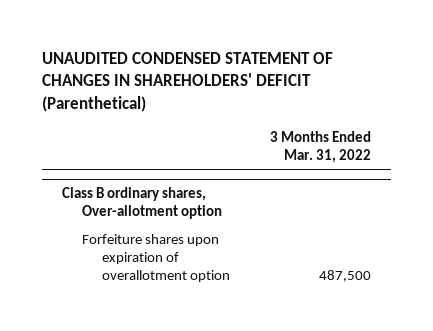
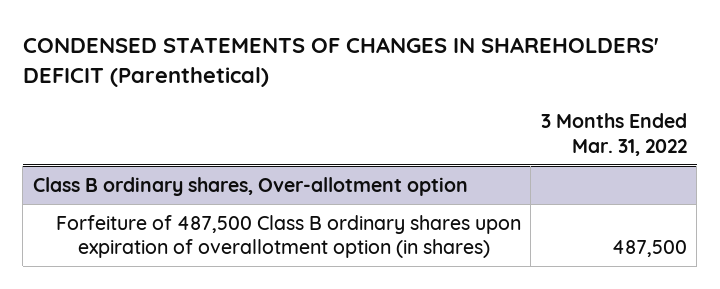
- UNAUDITED CONDENSED STATEMENT OF CHANGES IN SHAREHOLDERS' DEFICIT (Parenthetical)
+ CONDENSED STATEMENTS OF CHANGES IN SHAREHOLDERS' DEFICIT (Parenthetical)
@ Class B ordinary shares, Over-allotment option
- Forfeiture shares upon expiration of overallotment option | 487,500
+ Forfeiture of 487,500 Class B ordinary shares upon expiration of overallotment option (in shares) | 487,500

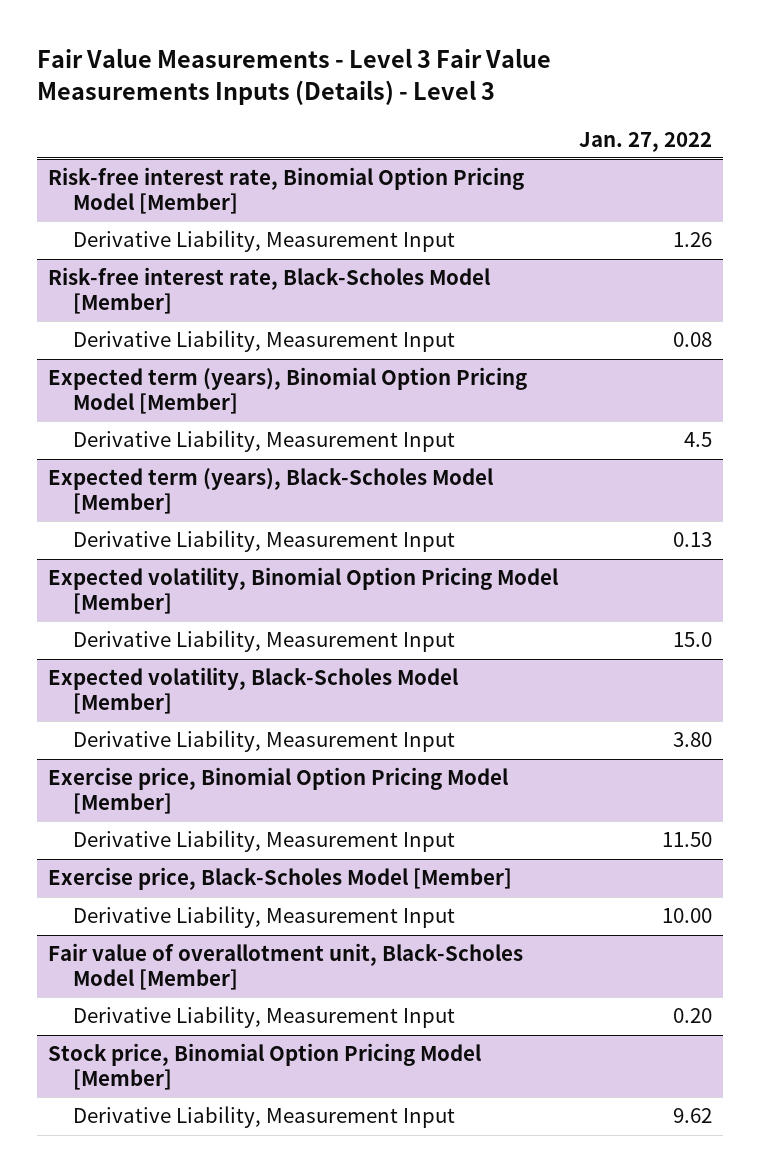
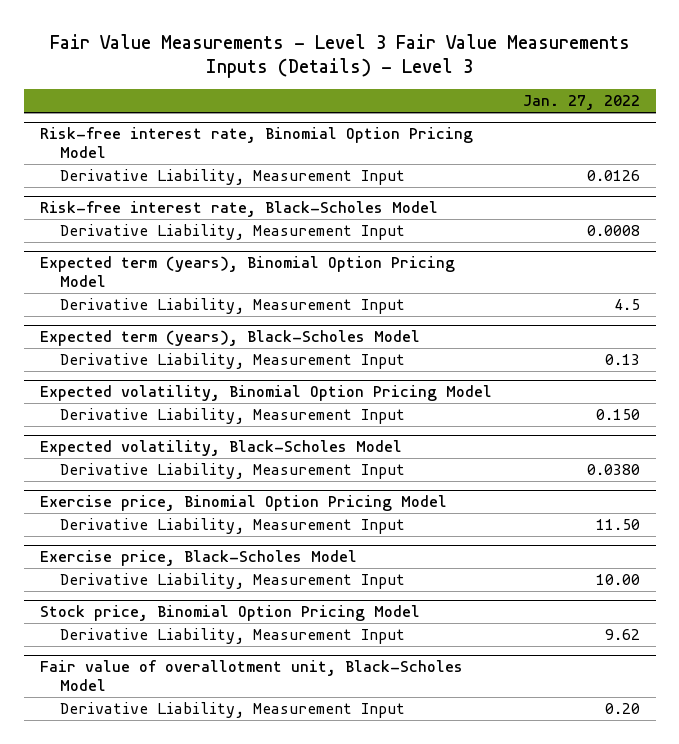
- Risk-free interest rate, Binomial Option Pricing Model [Member]
- Derivative Liability, Measurement Input | 1.26
- Risk-free interest rate, Black-Scholes Model [Member]
- Derivative Liability, Measurement Input | 0.08
- Expected term (years), Binomial Option Pricing Model [Member]
+ Risk-free interest rate, Binomial Option Pricing Model
+ Derivative Liability, Measurement Input | 0.0126
+ Risk-free interest rate, Black-Scholes Model
+ Derivative Liability, Measurement Input | 0.0008
+ Expected term (years), Binomial Option Pricing Model
- Expected term (years), Black-Scholes Model [Member]
+ Expected term (years), Black-Scholes Model
- Expected volatility, Binomial Option Pricing Model [Member]
- Derivative Liability, Measurement Input | 15.0
- Expected volatility, Black-Scholes Model [Member]
- Derivative Liability, Measurement Input | 3.80
- Exercise price, Binomial Option Pricing Model [Member]
+ Expected volatility, Binomial Option Pricing Model
+ Derivative Liability, Measurement Input | 0.150
+ Expected volatility, Black-Scholes Model
+ Derivative Liability, Measurement Input | 0.0380
+ Exercise price, Binomial Option Pricing Model
- Exercise price, Black-Scholes Model [Member]
+ Exercise price, Black-Scholes Model
- Fair value of overallotment unit, Black-Scholes Model [Member]
- Derivative Liability, Measurement Input | 0.20
- Stock price, Binomial Option Pricing Model [Member]
+ Stock price, Binomial Option Pricing Model
+ Fair value of overallotment unit, Black-Scholes Model
+ Derivative Liability, Measurement Input | 0.20

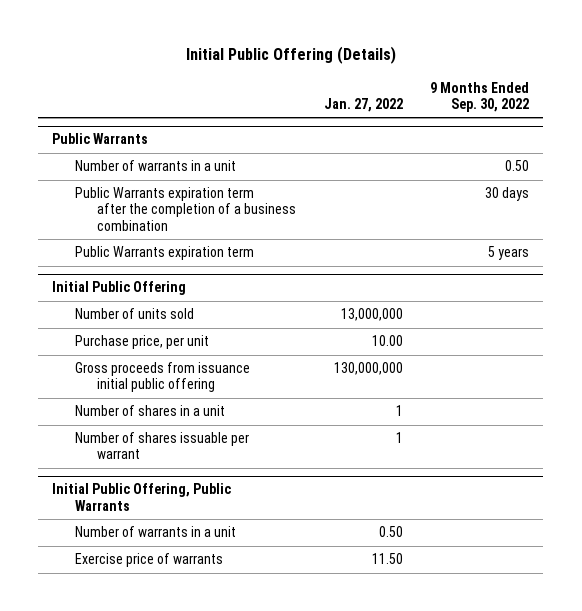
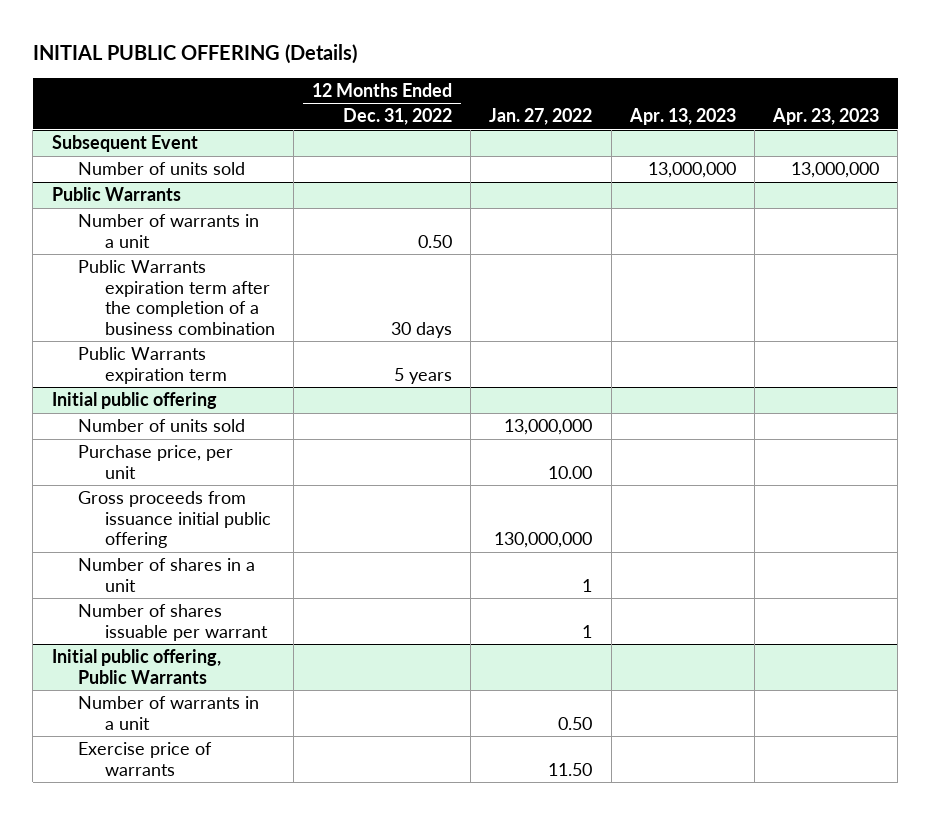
- Initial Public Offering (Details)
+ INITIAL PUBLIC OFFERING (Details)
- | Jan. 27, 2022 | 9 Months Ended Sep. 30, 2022
+ | 12 Months Ended Dec. 31, 2022 | Jan. 27, 2022 | Apr. 13, 2023 | Apr. 23, 2023
+ Subsequent Event
+ Number of units sold | | | 13,000,000 | 13,000,000
- Initial Public Offering
+ Initial public offering
- Initial Public Offering, Public Warrants
+ Initial public offering, Public Warrants

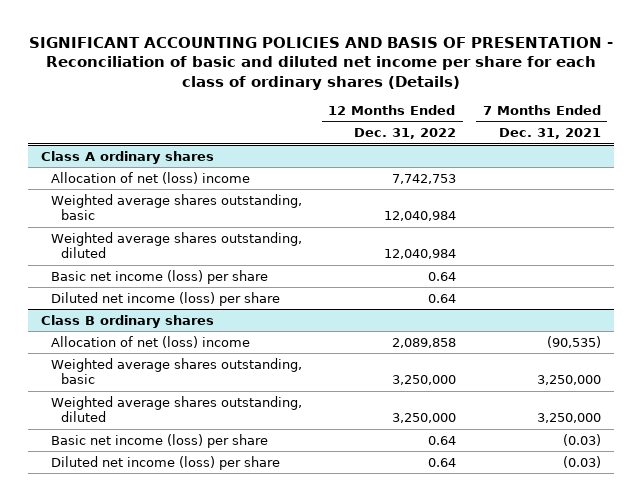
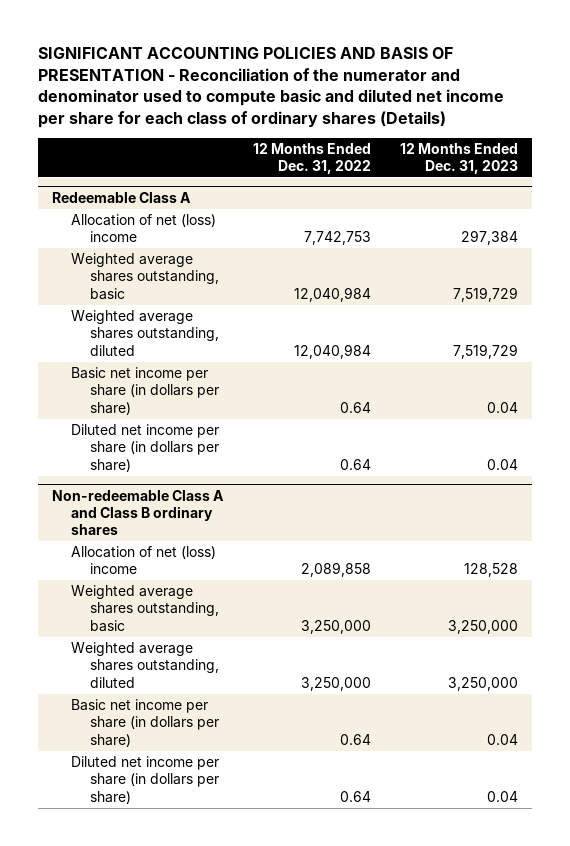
- SIGNIFICANT ACCOUNTING POLICIES AND BASIS OF PRESENTATION - Reconciliation of basic and diluted net income per share for each class of ordinary shares (Details)
+ SIGNIFICANT ACCOUNTING POLICIES AND BASIS OF PRESENTATION - Reconciliation of the numerator and denominator used to compute basic and diluted net income per share for each class of ordinary shares (Details)
- | 12 Months Ended Dec. 31, 2022 | 7 Months Ended Dec. 31, 2021
+ | 12 Months Ended Dec. 31, 2022 | 12 Months Ended Dec. 31, 2023
- Class A ordinary shares
+ Redeemable Class A
- Basic net income (loss) per share | 0.64 |
- Diluted net income (loss) per share | 0.64 |
- Class B ordinary shares
+ Basic net income per share (in dollars per share) | 0.64 | 0.04
+ Diluted net income per share (in dollars per share) | 0.64 | 0.04
+ Non-redeemable Class A and Class B ordinary shares
- Basic net income (loss) per share | 0.64 | (0.03)
- Diluted net income (loss) per share | 0.64 | (0.03)
+ Basic net income per share (in dollars per share) | 0.64 | 0.04
+ Diluted net income per share (in dollars per share) | 0.64 | 0.04

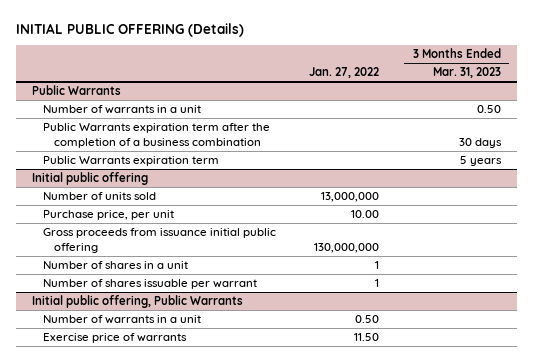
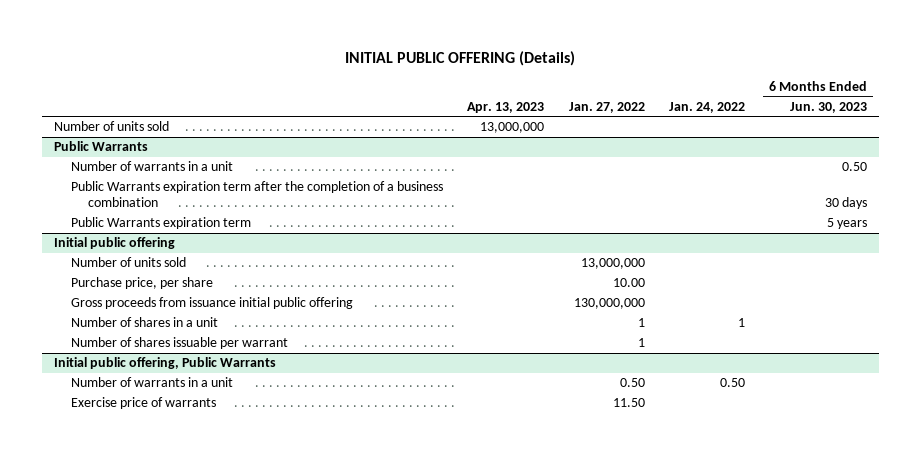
- | Jan. 27, 2022 | 3 Months Ended Mar. 31, 2023
+ | Apr. 13, 2023 | Jan. 27, 2022 | Jan. 24, 2022 | 6 Months Ended Jun. 30, 2023
+ Number of units sold | 13,000,000 | | |
@ Initial public offering
- Purchase price, per unit | 10.00 |
+ Purchase price, per share | | 10.00 | |

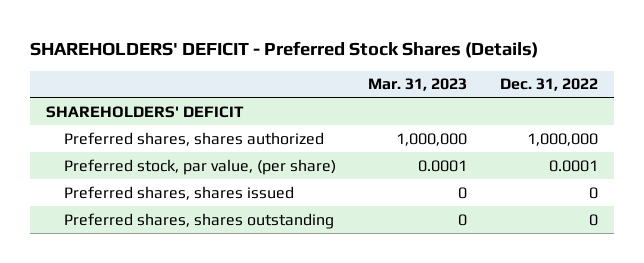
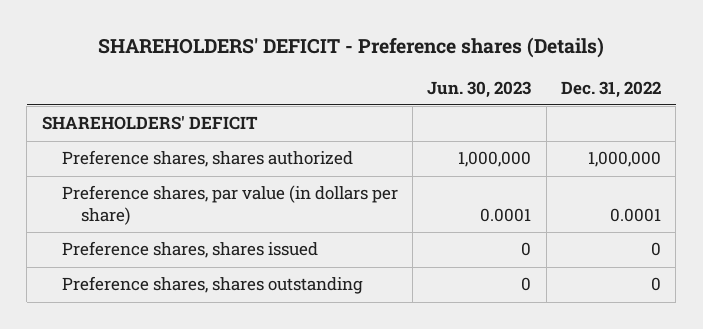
- SHAREHOLDERS' DEFICIT - Preferred Stock Shares (Details)
+ SHAREHOLDERS' DEFICIT - Preference shares (Details)
- | Mar. 31, 2023 | Dec. 31, 2022
+ | Jun. 30, 2023 | Dec. 31, 2022
- Preferred shares, shares authorized | 1,000,000 | 1,000,000
- Preferred stock, par value, (per share) | 0.0001 | 0.0001
- Preferred shares, shares issued | 0 | 0
- Preferred shares, shares outstanding | 0 | 0
+ Preference shares, shares authorized | 1,000,000 | 1,000,000
+ Preference shares, par value (in dollars per share) | 0.0001 | 0.0001
+ Preference shares, shares issued | 0 | 0
+ Preference shares, shares outstanding | 0 | 0

